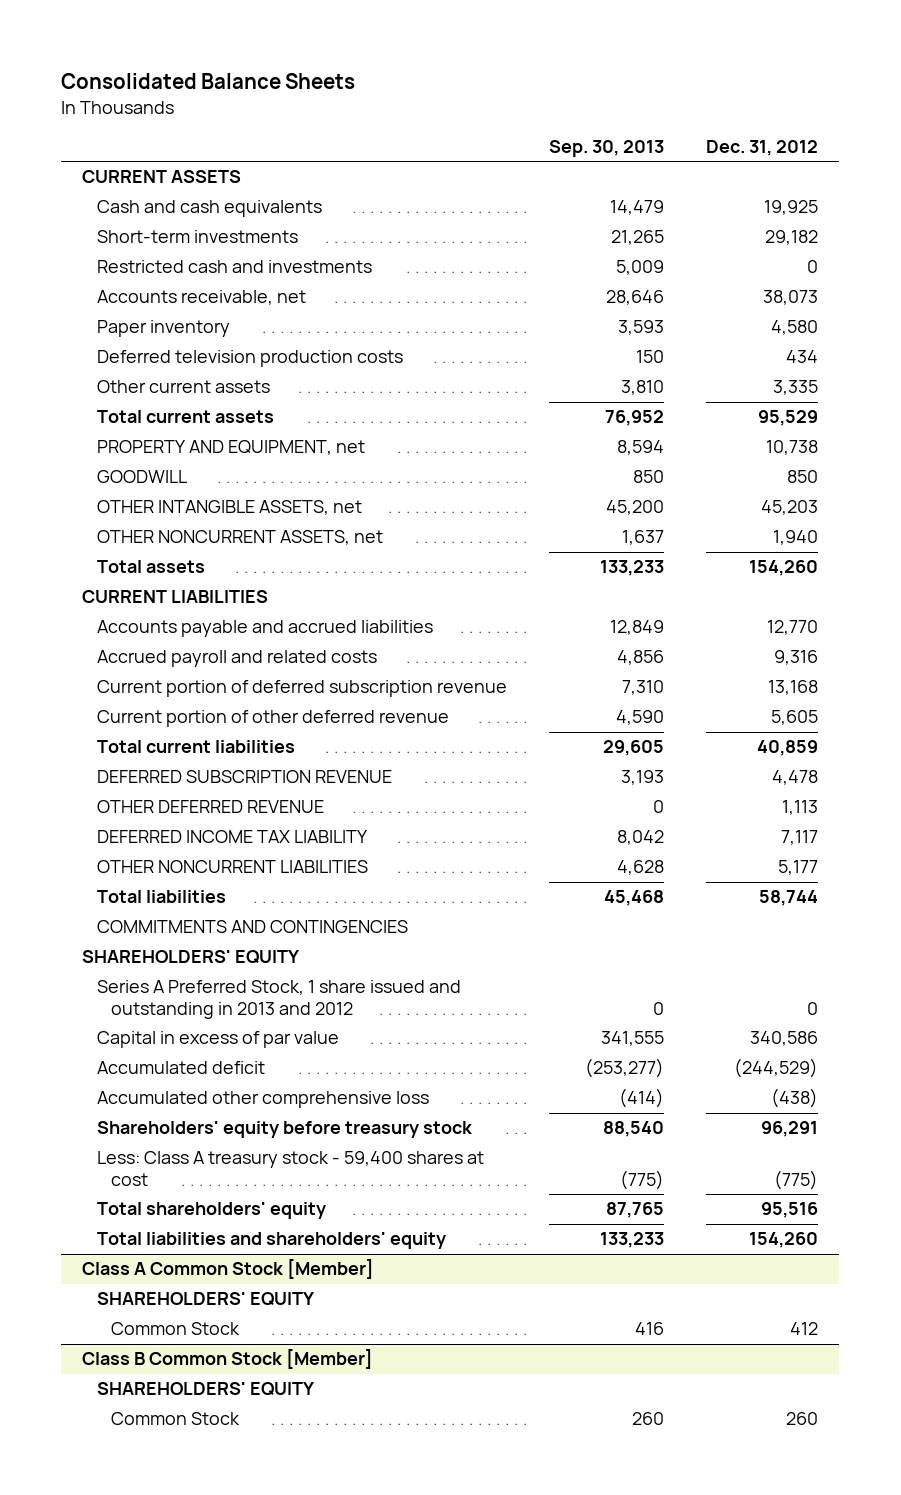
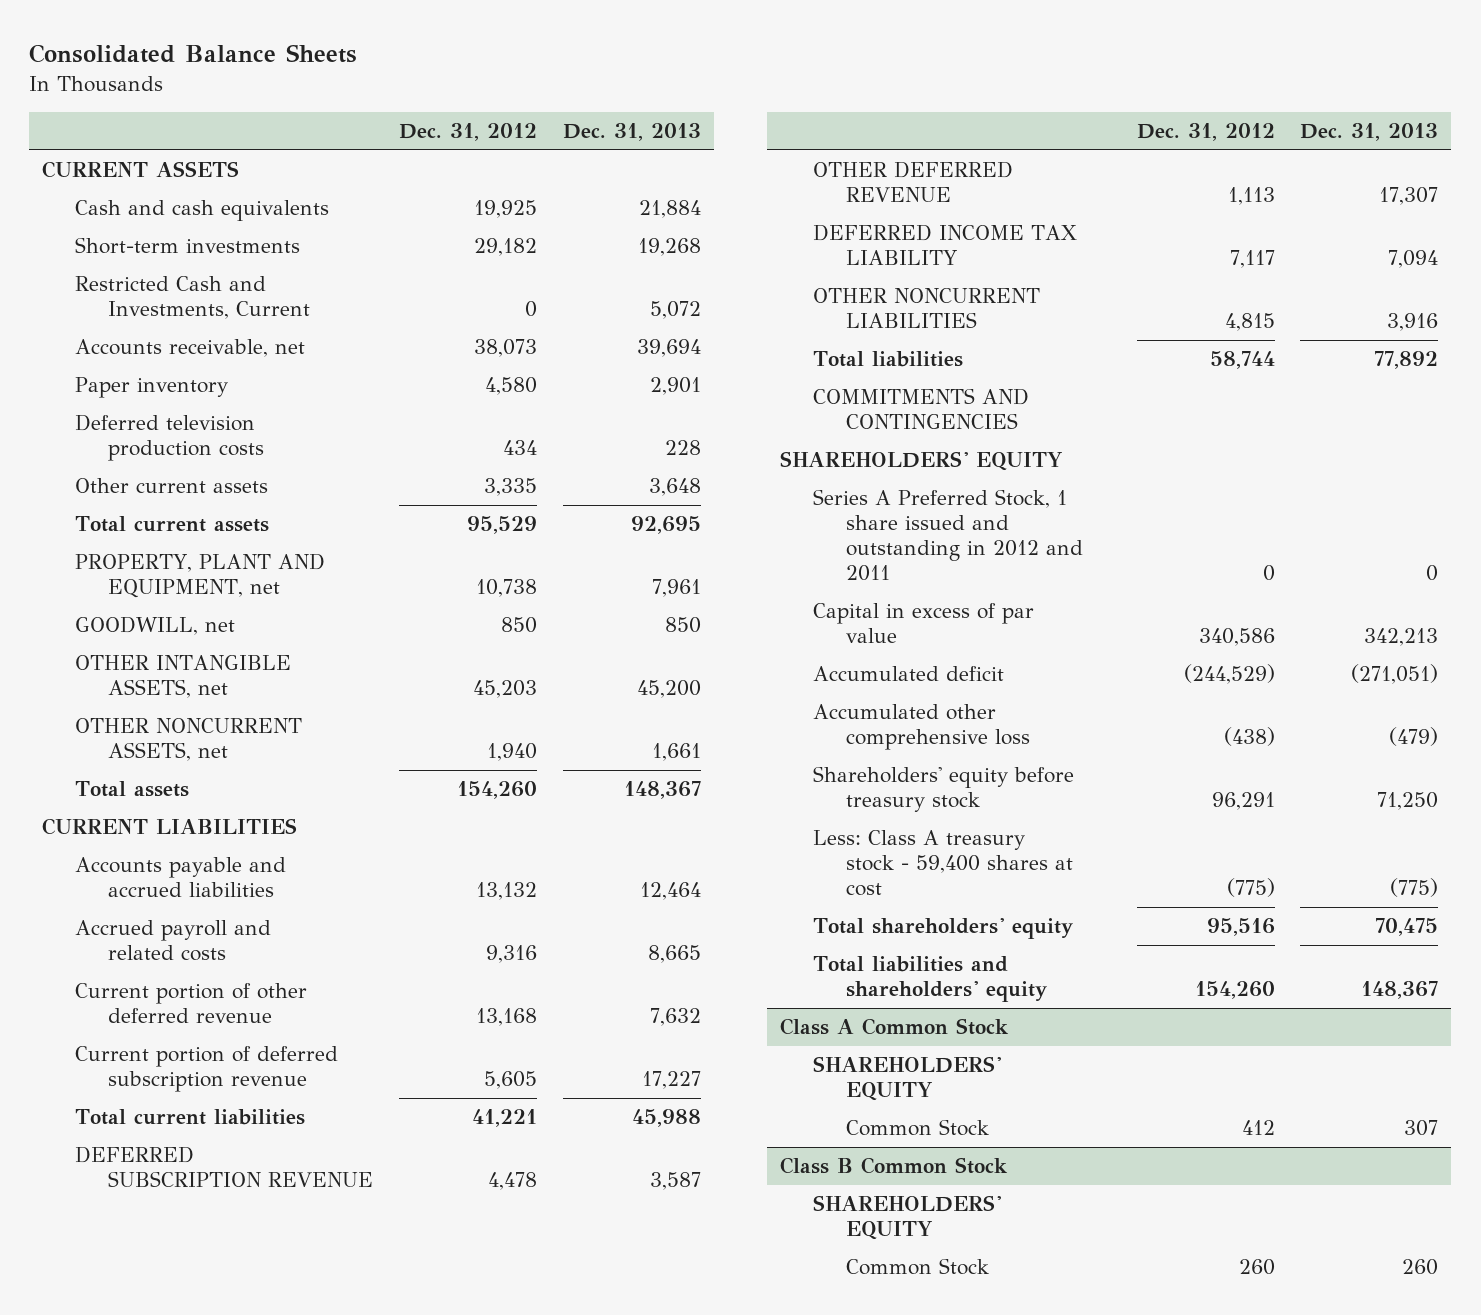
- | Sep. 30, 2013 | Dec. 31, 2012
+ | Dec. 31, 2012 | Dec. 31, 2013
- Restricted cash and investments | 5,009 | 0
+ Restricted Cash and Investments, Current | 0 | 5,072
- PROPERTY AND EQUIPMENT, net | 8,594 | 10,738
- GOODWILL | 850 | 850
+ PROPERTY, PLANT AND EQUIPMENT, net | 10,738 | 7,961
+ GOODWILL, net | 850 | 850
- Accounts payable and accrued liabilities | 12,849 | 12,770
+ Accounts payable and accrued liabilities | 13,132 | 12,464
- Current portion of deferred subscription revenue | 7,310 | 13,168
- Current portion of other deferred revenue | 4,590 | 5,605
- Total current liabilities | 29,605 | 40,859
+ Current portion of other deferred revenue | 13,168 | 7,632
+ Current portion of deferred subscription revenue | 5,605 | 17,227
+ Total current liabilities | 41,221 | 45,988
- OTHER NONCURRENT LIABILITIES | 4,628 | 5,177
+ OTHER NONCURRENT LIABILITIES | 4,815 | 3,916
- Series A Preferred Stock, 1 share issued and outstanding in 2013 and 2012 | 0 | 0
+ Series A Preferred Stock, 1 share issued and outstanding in 2012 and 2011 | 0 | 0
- Class A Common Stock [Member]
+ Class A Common Stock
- Class B Common Stock [Member]
+ Class B Common Stock

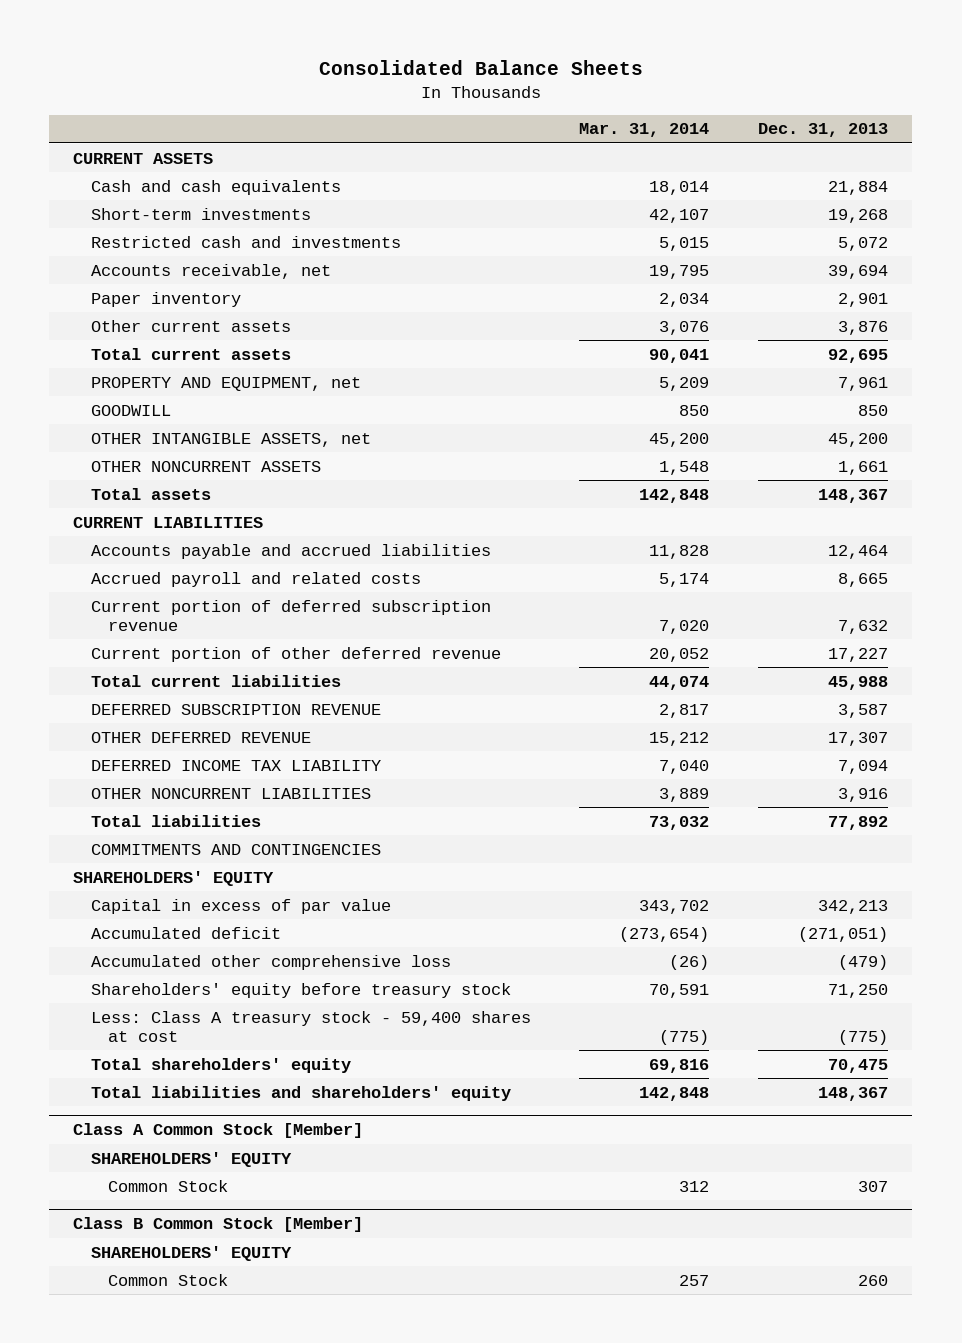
- | Dec. 31, 2012 | Dec. 31, 2013
+ | Mar. 31, 2014 | Dec. 31, 2013
- Restricted Cash and Investments, Current | 0 | 5,072
+ Restricted cash and investments | 5,015 | 5,072
- Deferred television production costs | 434 | 228
- Other current assets | 3,335 | 3,648
+ Other current assets | 3,076 | 3,876
- PROPERTY, PLANT AND EQUIPMENT, net | 10,738 | 7,961
- GOODWILL, net | 850 | 850
+ PROPERTY AND EQUIPMENT, net | 5,209 | 7,961
+ GOODWILL | 850 | 850
- OTHER NONCURRENT ASSETS, net | 1,940 | 1,661
+ OTHER NONCURRENT ASSETS | 1,548 | 1,661
- Current portion of other deferred revenue | 13,168 | 7,632
- Current portion of deferred subscription revenue | 5,605 | 17,227
+ Current portion of deferred subscription revenue | 7,020 | 7,632
+ Current portion of other deferred revenue | 20,052 | 17,227
- Series A Preferred Stock, 1 share issued and outstanding in 2012 and 2011 | 0 | 0
- Class A Common Stock
+ Class A Common Stock [Member]
- Class B Common Stock
+ Class B Common Stock [Member]

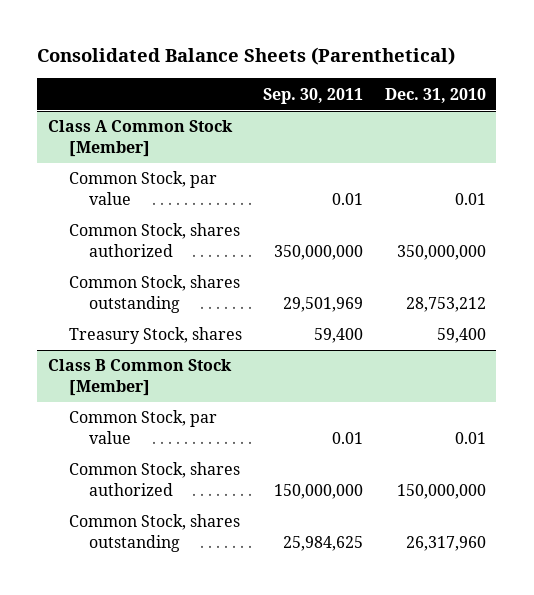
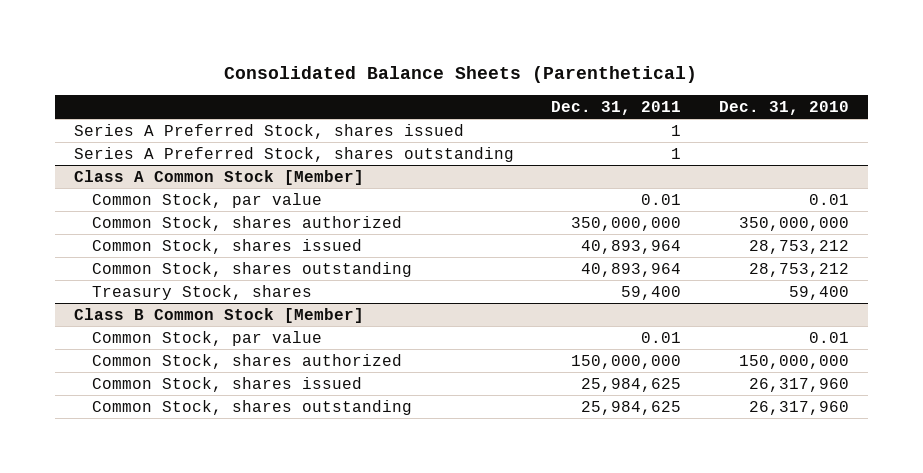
- | Sep. 30, 2011 | Dec. 31, 2010
+ | Dec. 31, 2011 | Dec. 31, 2010
+ Series A Preferred Stock, shares issued | 1 |
+ Series A Preferred Stock, shares outstanding | 1 |
@ Class A Common Stock [Member]
+ Common Stock, shares issued | 40,893,964 | 28,753,212
@ Class B Common Stock [Member]
+ Common Stock, shares issued | 25,984,625 | 26,317,960

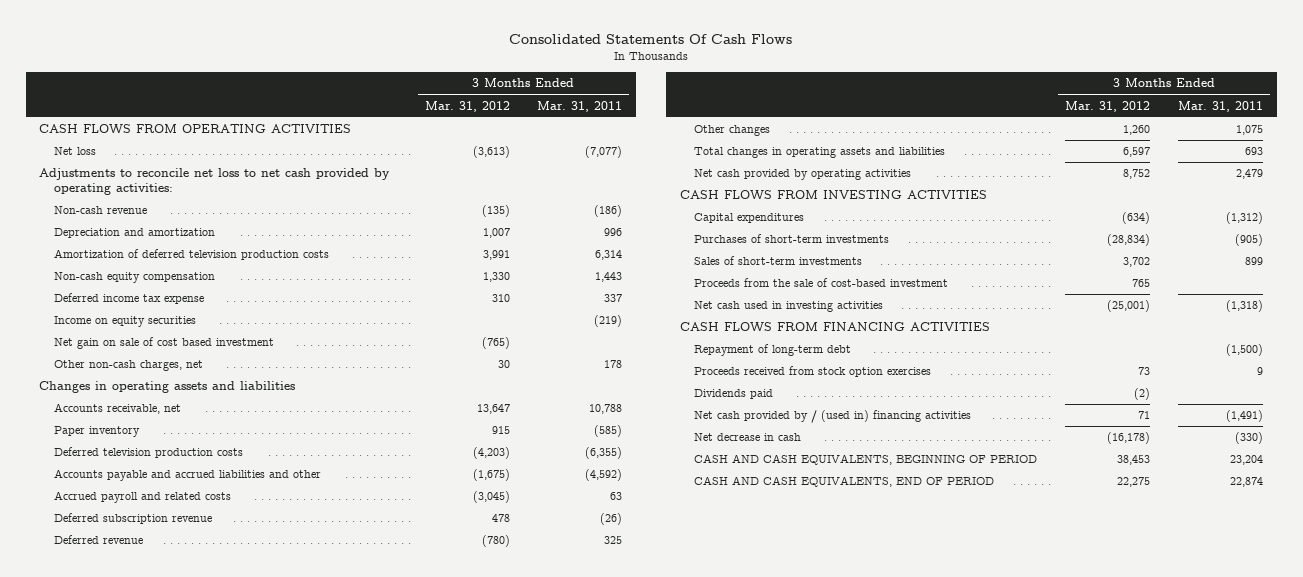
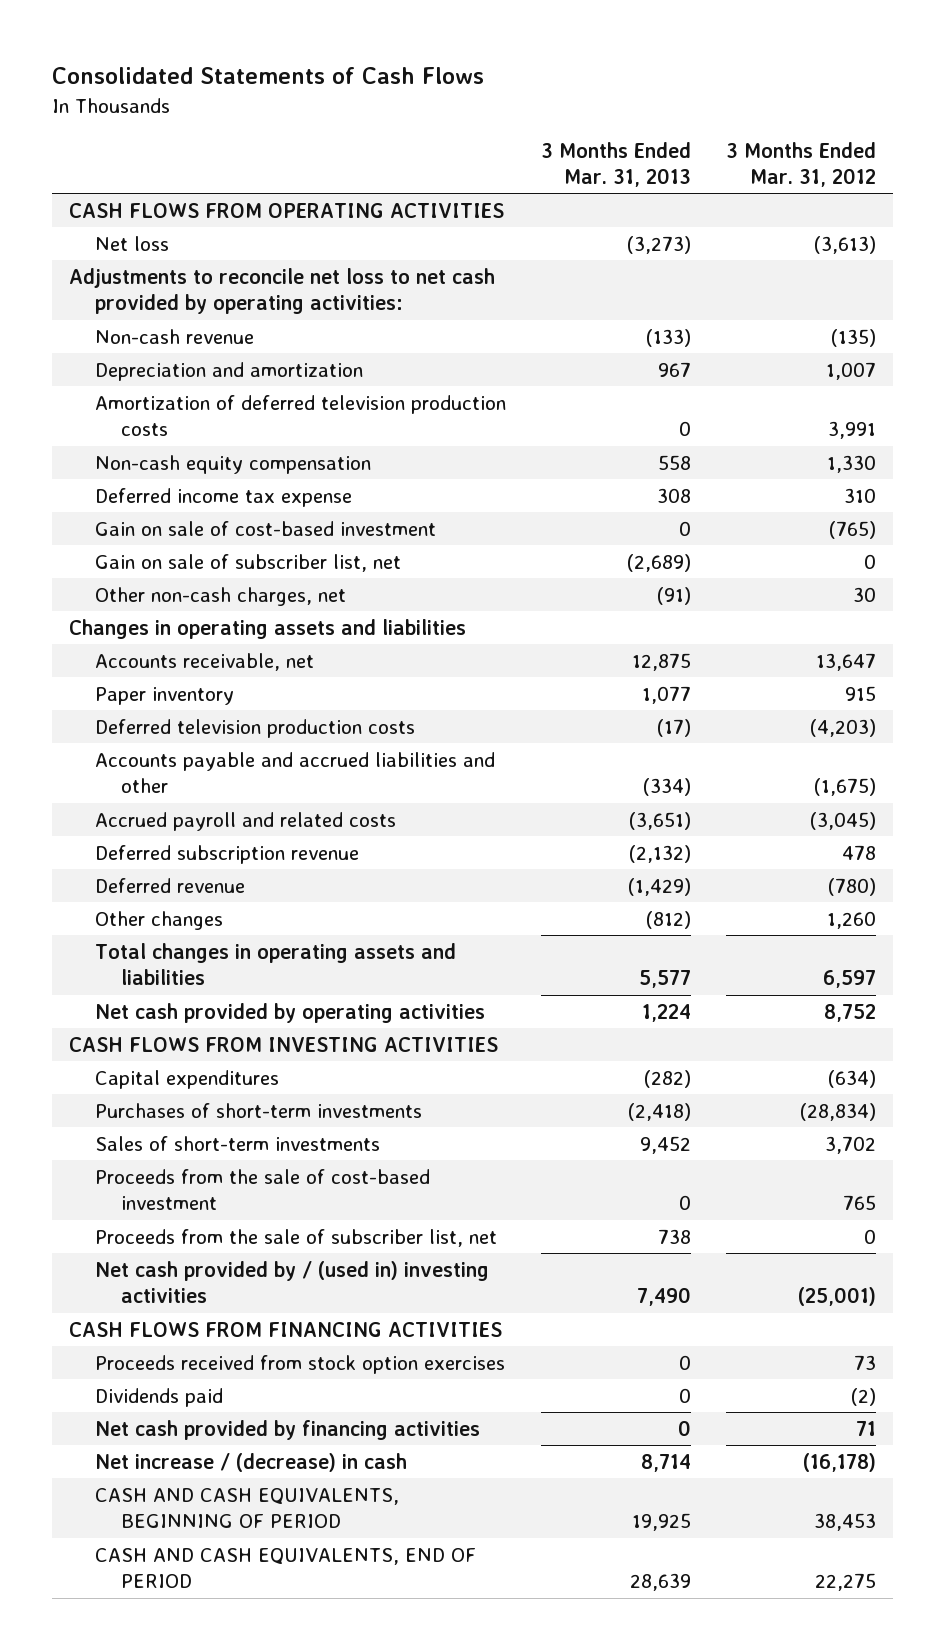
- Consolidated Statements Of Cash Flows
+ Consolidated Statements of Cash Flows
- | 3 Months Ended Mar. 31, 2012 | 3 Months Ended Mar. 31, 2011
+ | 3 Months Ended Mar. 31, 2013 | 3 Months Ended Mar. 31, 2012
- Income on equity securities | | (219)
- Net gain on sale of cost based investment | (765) |
+ Gain on sale of cost-based investment | 0 | (765)
+ Gain on sale of subscriber list, net | (2,689) | 0
- Net cash used in investing activities | (25,001) | (1,318)
+ Proceeds from the sale of subscriber list, net | 738 | 0
+ Net cash provided by / (used in) investing activities | 7,490 | (25,001)
- Repayment of long-term debt | | (1,500)
- Net cash provided by / (used in) financing activities | 71 | (1,491)
- Net decrease in cash | (16,178) | (330)
+ Net cash provided by financing activities | 0 | 71
+ Net increase / (decrease) in cash | 8,714 | (16,178)

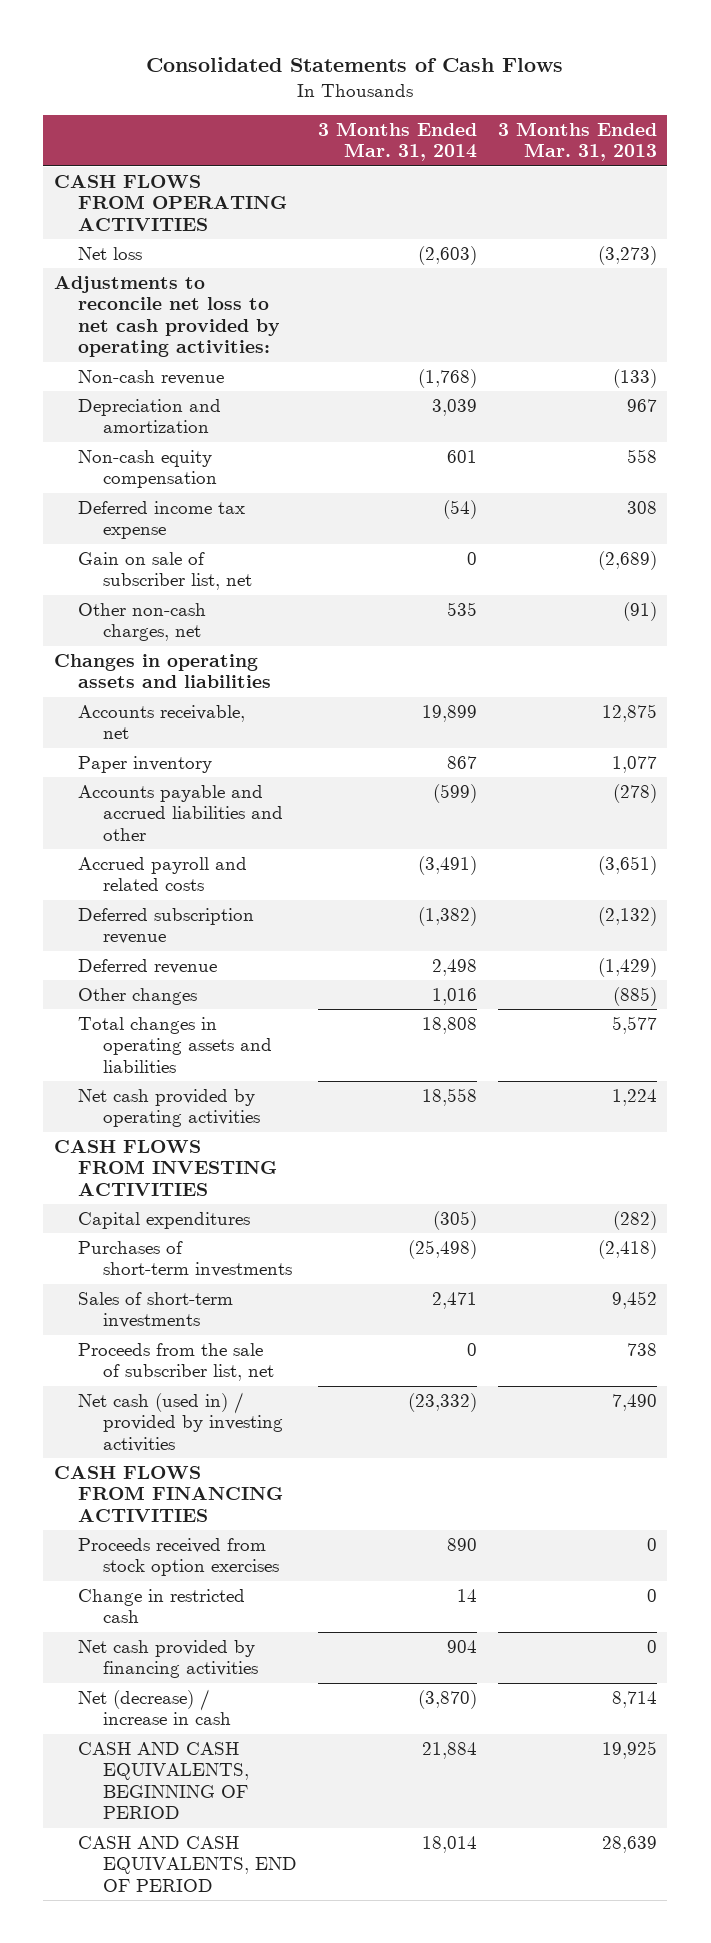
- | 3 Months Ended Mar. 31, 2013 | 3 Months Ended Mar. 31, 2012
+ | 3 Months Ended Mar. 31, 2014 | 3 Months Ended Mar. 31, 2013
- Amortization of deferred television production costs | 0 | 3,991
- Gain on sale of cost-based investment | 0 | (765)
- Deferred television production costs | (17) | (4,203)
- Accounts payable and accrued liabilities and other | (334) | (1,675)
+ Accounts payable and accrued liabilities and other | (599) | (278)
- Other changes | (812) | 1,260
+ Other changes | 1,016 | (885)
- Proceeds from the sale of cost-based investment | 0 | 765
- Net cash provided by / (used in) investing activities | 7,490 | (25,001)
+ Net cash (used in) / provided by investing activities | (23,332) | 7,490
- Dividends paid | 0 | (2)
+ Change in restricted cash | 14 | 0
- Net increase / (decrease) in cash | 8,714 | (16,178)
+ Net (decrease) / increase in cash | (3,870) | 8,714

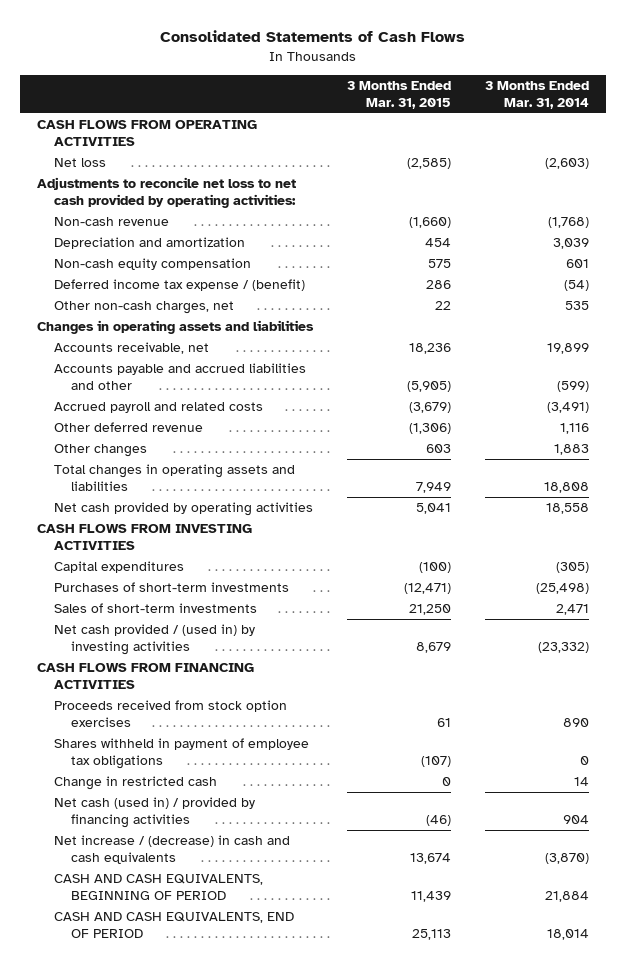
- | 3 Months Ended Mar. 31, 2014 | 3 Months Ended Mar. 31, 2013
+ | 3 Months Ended Mar. 31, 2015 | 3 Months Ended Mar. 31, 2014
- Deferred income tax expense | (54) | 308
- Gain on sale of subscriber list, net | 0 | (2,689)
+ Deferred income tax expense / (benefit) | 286 | (54)
- Paper inventory | 867 | 1,077
- Deferred subscription revenue | (1,382) | (2,132)
- Deferred revenue | 2,498 | (1,429)
- Other changes | 1,016 | (885)
+ Other deferred revenue | (1,306) | 1,116
+ Other changes | 603 | 1,883
- Proceeds from the sale of subscriber list, net | 0 | 738
- Net cash (used in) / provided by investing activities | (23,332) | 7,490
+ Net cash provided / (used in) by investing activities | 8,679 | (23,332)
+ Shares withheld in payment of employee tax obligations | (107) | 0
- Net cash provided by financing activities | 904 | 0
- Net (decrease) / increase in cash | (3,870) | 8,714
+ Net cash (used in) / provided by financing activities | (46) | 904
+ Net increase / (decrease) in cash and cash equivalents | 13,674 | (3,870)

